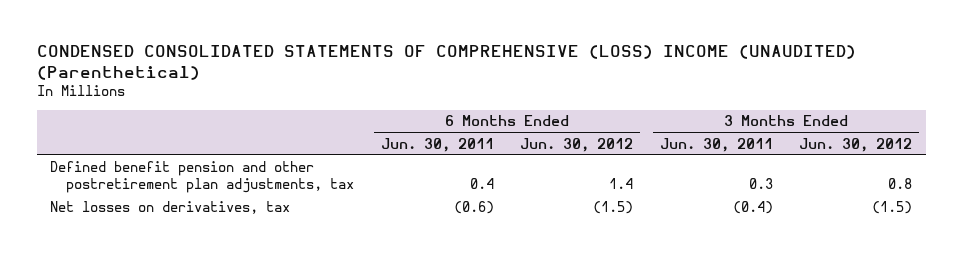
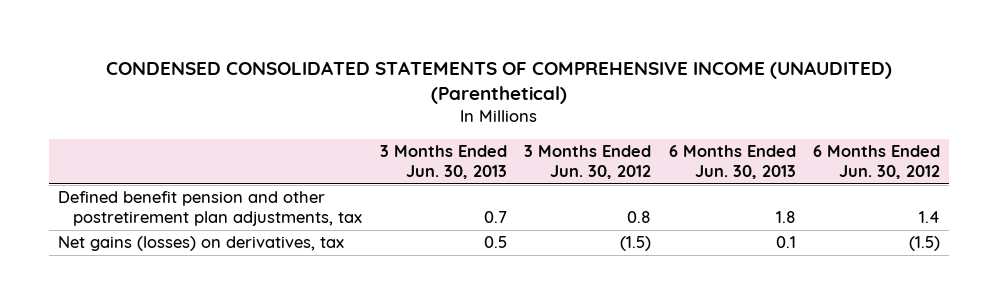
- CONDENSED CONSOLIDATED STATEMENTS OF COMPREHENSIVE (LOSS) INCOME (UNAUDITED) (Parenthetical)
+ CONDENSED CONSOLIDATED STATEMENTS OF COMPREHENSIVE INCOME (UNAUDITED) (Parenthetical)
- | 6 Months Ended Jun. 30, 2011 | 6 Months Ended Jun. 30, 2012 | 3 Months Ended Jun. 30, 2011 | 3 Months Ended Jun. 30, 2012
+ | 3 Months Ended Jun. 30, 2013 | 3 Months Ended Jun. 30, 2012 | 6 Months Ended Jun. 30, 2013 | 6 Months Ended Jun. 30, 2012
- Net losses on derivatives, tax | (0.6) | (1.5) | (0.4) | (1.5)
+ Net gains (losses) on derivatives, tax | 0.5 | (1.5) | 0.1 | (1.5)

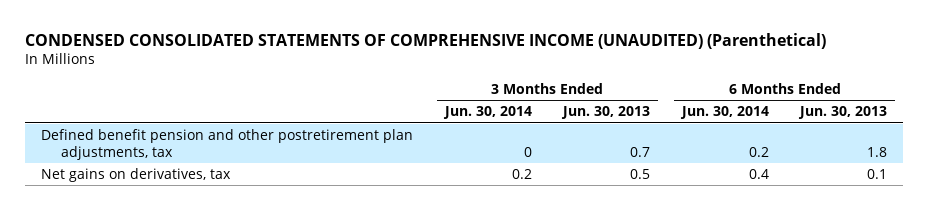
- | 3 Months Ended Jun. 30, 2013 | 3 Months Ended Jun. 30, 2012 | 6 Months Ended Jun. 30, 2013 | 6 Months Ended Jun. 30, 2012
+ | 3 Months Ended Jun. 30, 2014 | 3 Months Ended Jun. 30, 2013 | 6 Months Ended Jun. 30, 2014 | 6 Months Ended Jun. 30, 2013
- Net gains (losses) on derivatives, tax | 0.5 | (1.5) | 0.1 | (1.5)
+ Net gains on derivatives, tax | 0.2 | 0.5 | 0.4 | 0.1

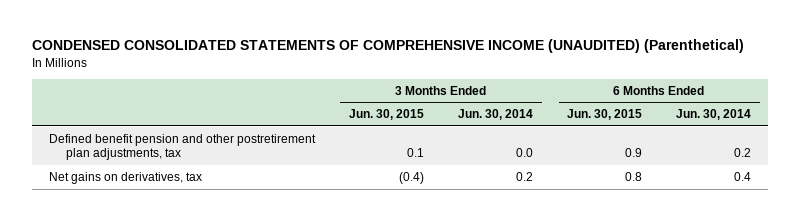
- | 3 Months Ended Jun. 30, 2014 | 3 Months Ended Jun. 30, 2013 | 6 Months Ended Jun. 30, 2014 | 6 Months Ended Jun. 30, 2013
+ | 3 Months Ended Jun. 30, 2015 | 3 Months Ended Jun. 30, 2014 | 6 Months Ended Jun. 30, 2015 | 6 Months Ended Jun. 30, 2014
- Defined benefit pension and other postretirement plan adjustments, tax | 0 | 0.7 | 0.2 | 1.8
+ Defined benefit pension and other postretirement plan adjustments, tax | 0.1 | 0.0 | 0.9 | 0.2

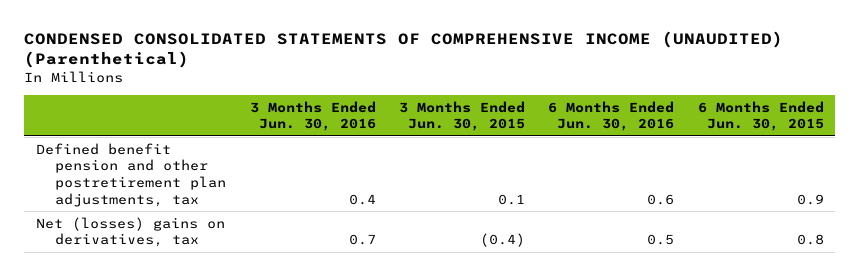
- | 3 Months Ended Jun. 30, 2015 | 3 Months Ended Jun. 30, 2014 | 6 Months Ended Jun. 30, 2015 | 6 Months Ended Jun. 30, 2014
+ | 3 Months Ended Jun. 30, 2016 | 3 Months Ended Jun. 30, 2015 | 6 Months Ended Jun. 30, 2016 | 6 Months Ended Jun. 30, 2015
- Net gains on derivatives, tax | (0.4) | 0.2 | 0.8 | 0.4
+ Net (losses) gains on derivatives, tax | 0.7 | (0.4) | 0.5 | 0.8

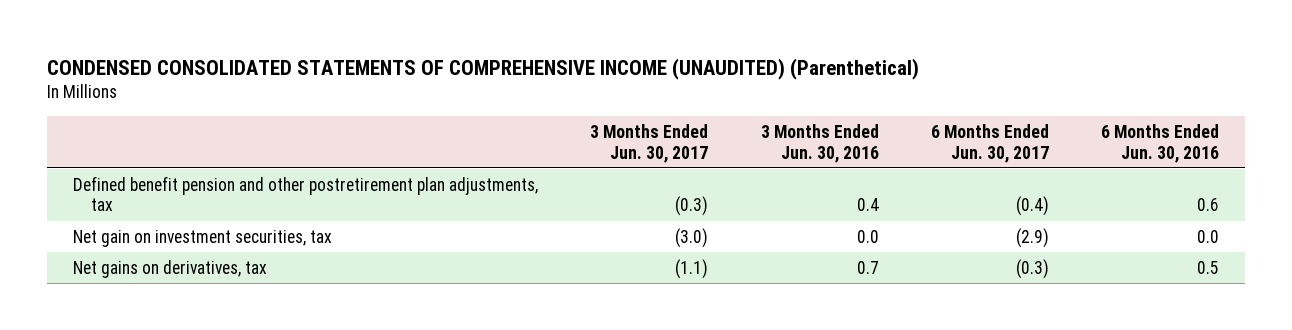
- | 3 Months Ended Jun. 30, 2016 | 3 Months Ended Jun. 30, 2015 | 6 Months Ended Jun. 30, 2016 | 6 Months Ended Jun. 30, 2015
+ | 3 Months Ended Jun. 30, 2017 | 3 Months Ended Jun. 30, 2016 | 6 Months Ended Jun. 30, 2017 | 6 Months Ended Jun. 30, 2016
- Net (losses) gains on derivatives, tax | 0.7 | (0.4) | 0.5 | 0.8
+ Net gain on investment securities, tax | (3.0) | 0.0 | (2.9) | 0.0
+ Net gains on derivatives, tax | (1.1) | 0.7 | (0.3) | 0.5

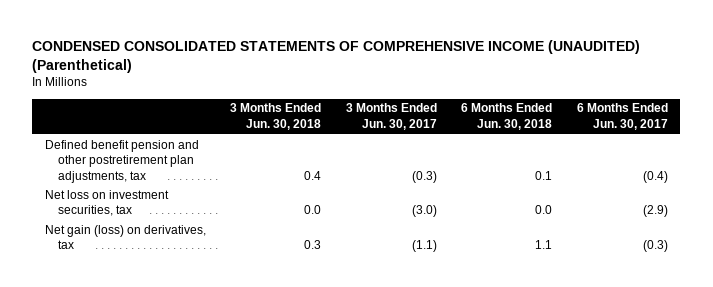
- | 3 Months Ended Jun. 30, 2017 | 3 Months Ended Jun. 30, 2016 | 6 Months Ended Jun. 30, 2017 | 6 Months Ended Jun. 30, 2016
+ | 3 Months Ended Jun. 30, 2018 | 3 Months Ended Jun. 30, 2017 | 6 Months Ended Jun. 30, 2018 | 6 Months Ended Jun. 30, 2017
- Net gain on investment securities, tax | (3.0) | 0.0 | (2.9) | 0.0
- Net gains on derivatives, tax | (1.1) | 0.7 | (0.3) | 0.5
+ Net loss on investment securities, tax | 0.0 | (3.0) | 0.0 | (2.9)
+ Net gain (loss) on derivatives, tax | 0.3 | (1.1) | 1.1 | (0.3)

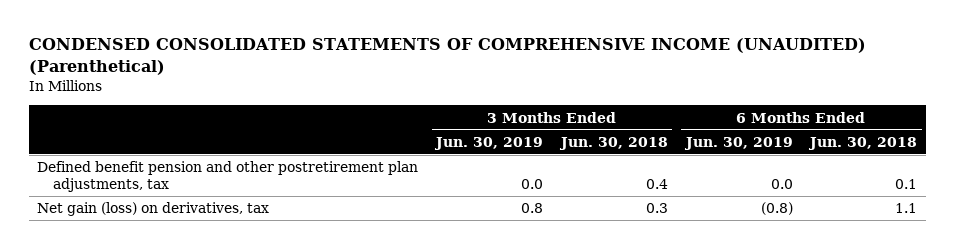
- | 3 Months Ended Jun. 30, 2018 | 3 Months Ended Jun. 30, 2017 | 6 Months Ended Jun. 30, 2018 | 6 Months Ended Jun. 30, 2017
+ | 3 Months Ended Jun. 30, 2019 | 3 Months Ended Jun. 30, 2018 | 6 Months Ended Jun. 30, 2019 | 6 Months Ended Jun. 30, 2018
- Net loss on investment securities, tax | 0.0 | (3.0) | 0.0 | (2.9)

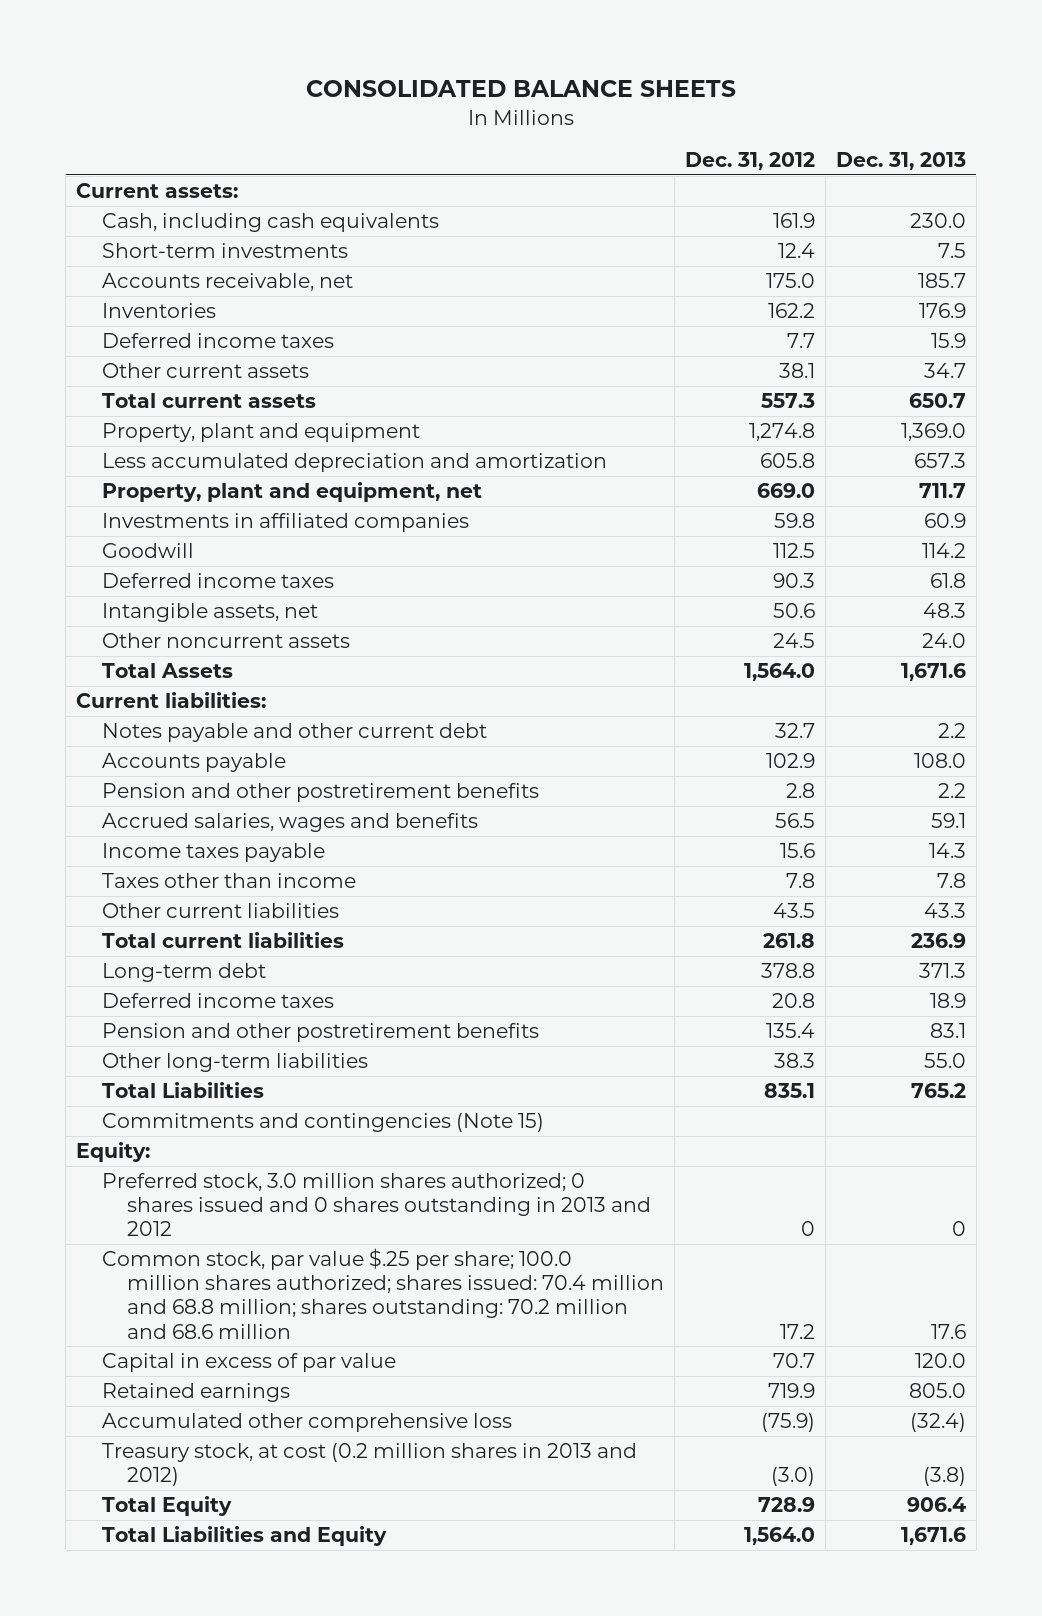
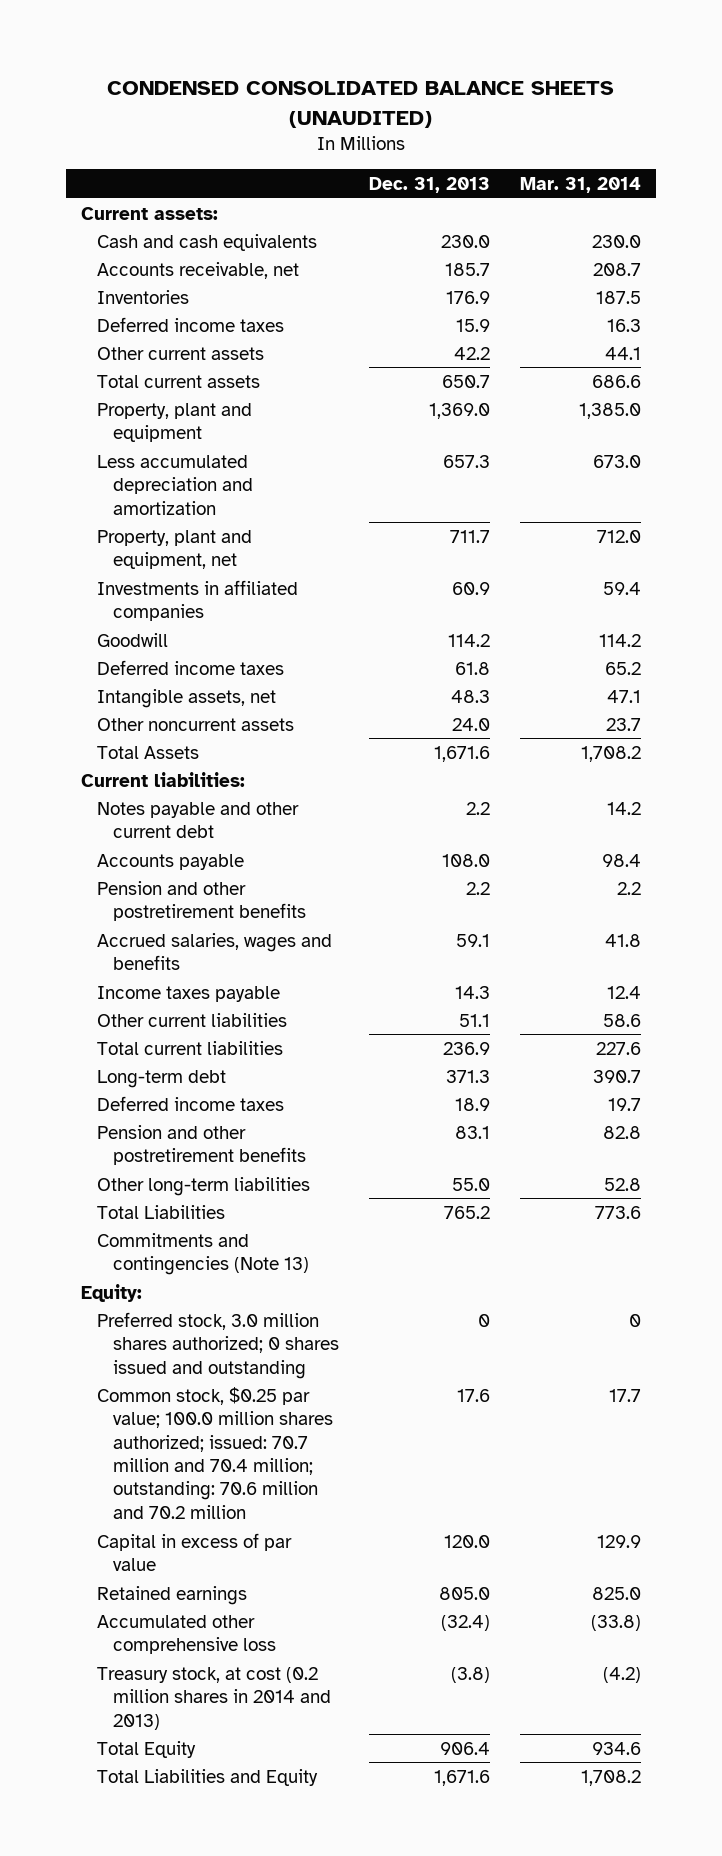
- CONSOLIDATED BALANCE SHEETS
+ CONDENSED CONSOLIDATED BALANCE SHEETS (UNAUDITED)
- | Dec. 31, 2012 | Dec. 31, 2013
+ | Dec. 31, 2013 | Mar. 31, 2014
- Cash, including cash equivalents | 161.9 | 230.0
- Short-term investments | 12.4 | 7.5
+ Cash and cash equivalents | 230.0 | 230.0
- Other current assets | 38.1 | 34.7
+ Other current assets | 42.2 | 44.1
- Taxes other than income | 7.8 | 7.8
- Other current liabilities | 43.5 | 43.3
+ Other current liabilities | 51.1 | 58.6
- Commitments and contingencies (Note 15)
+ Commitments and contingencies (Note 13)
- Preferred stock, 3.0 million shares authorized; 0 shares issued and 0 shares outstanding in 2013 and 2012 | 0 | 0
- Common stock, par value $.25 per share; 100.0 million shares authorized; shares issued: 70.4 million and 68.8 million; shares outstanding: 70.2 million and 68.6 million | 17.2 | 17.6
+ Preferred stock, 3.0 million shares authorized; 0 shares issued and outstanding | 0 | 0
+ Common stock, $0.25 par value; 100.0 million shares authorized; issued: 70.7 million and 70.4 million; outstanding: 70.6 million and 70.2 million | 17.6 | 17.7
- Treasury stock, at cost (0.2 million shares in 2013 and 2012) | (3.0) | (3.8)
+ Treasury stock, at cost (0.2 million shares in 2014 and 2013) | (3.8) | (4.2)

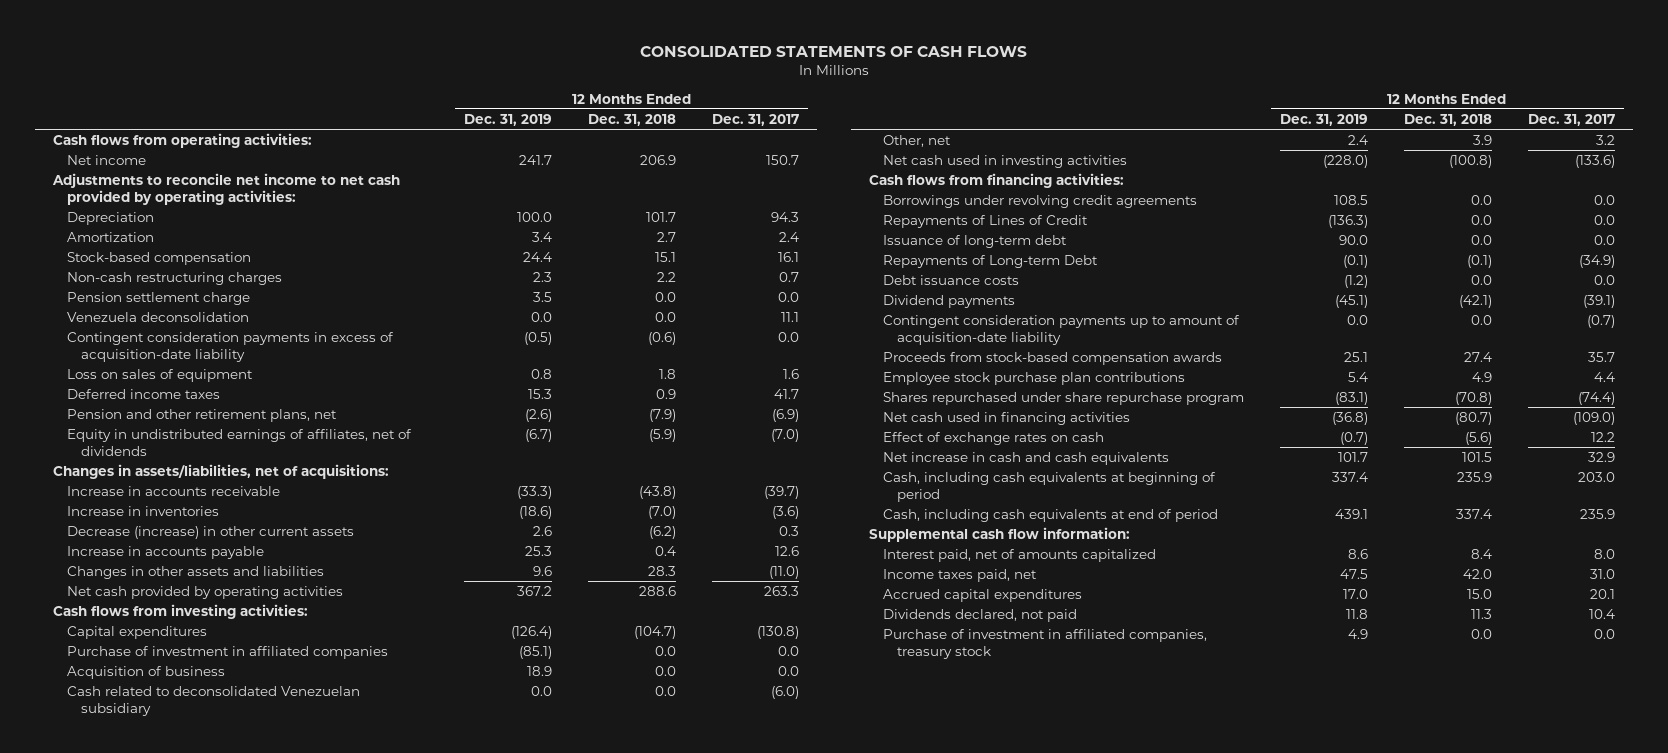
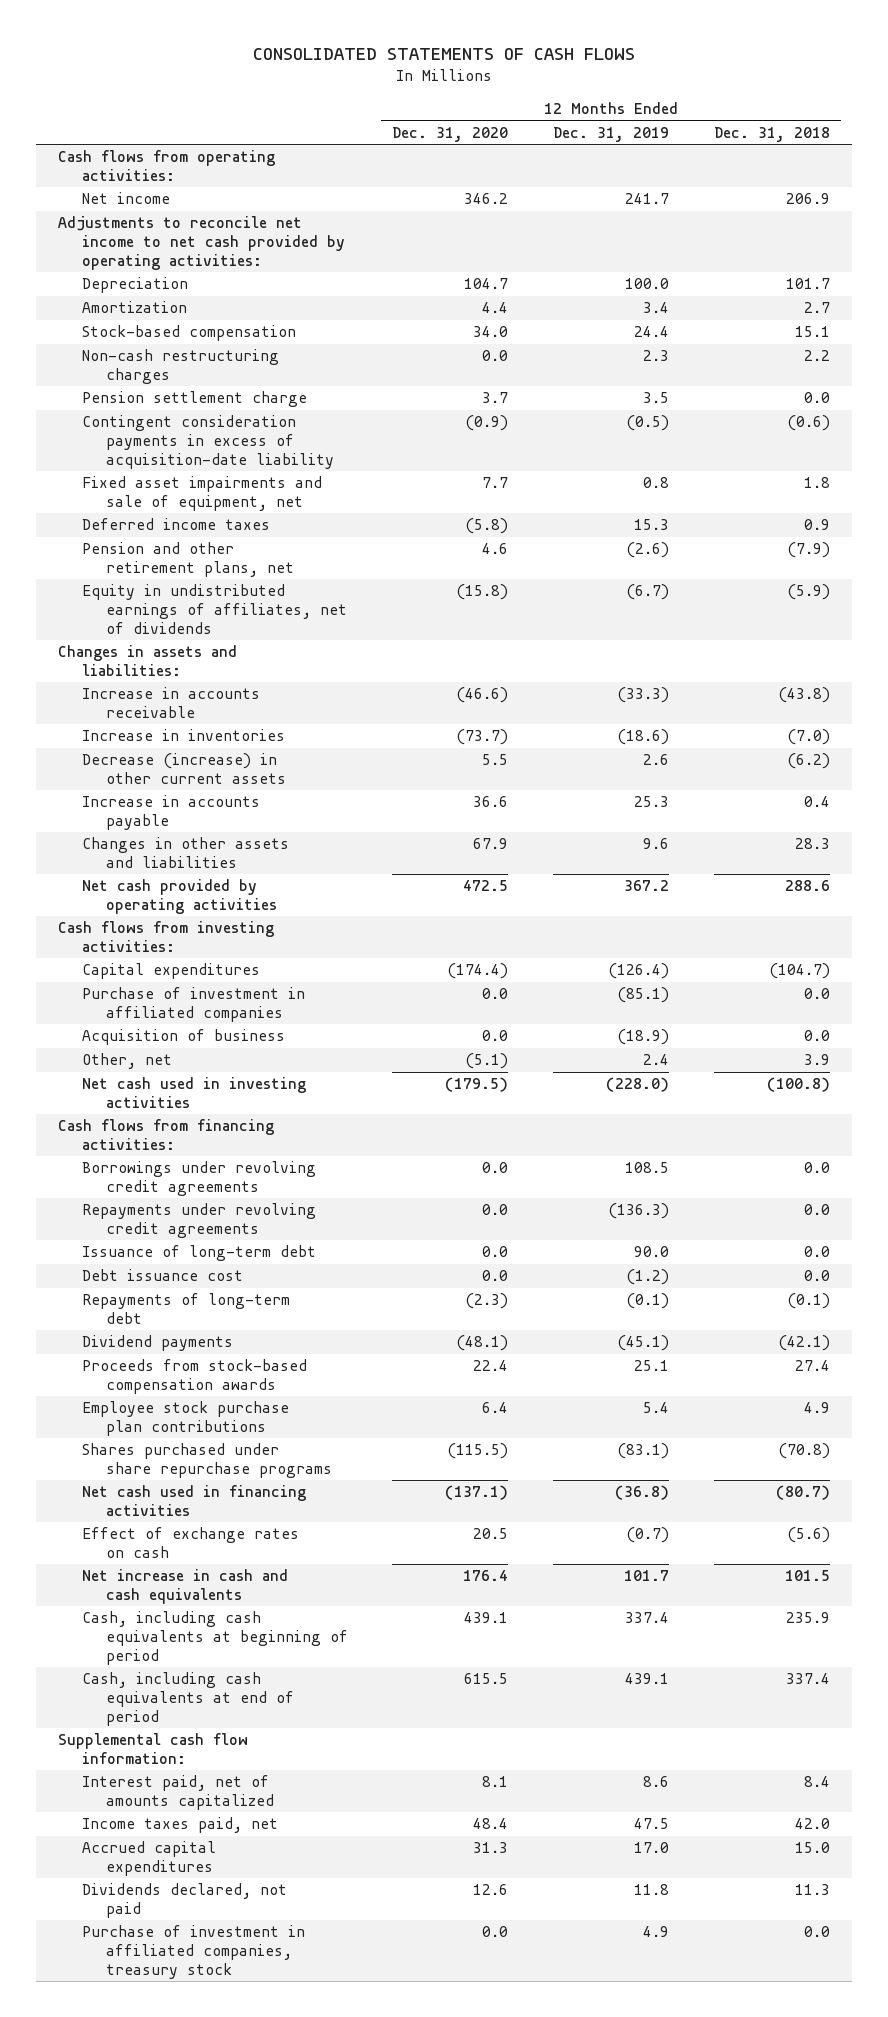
- | 12 Months Ended Dec. 31, 2019 | 12 Months Ended Dec. 31, 2018 | 12 Months Ended Dec. 31, 2017
+ | 12 Months Ended Dec. 31, 2020 | 12 Months Ended Dec. 31, 2019 | 12 Months Ended Dec. 31, 2018
- Venezuela deconsolidation | 0.0 | 0.0 | 11.1
- Loss on sales of equipment | 0.8 | 1.8 | 1.6
+ Fixed asset impairments and sale of equipment, net | 7.7 | 0.8 | 1.8
- Changes in assets/liabilities, net of acquisitions:
+ Changes in assets and liabilities:
- Acquisition of business | 18.9 | 0.0 | 0.0
- Cash related to deconsolidated Venezuelan subsidiary | 0.0 | 0.0 | (6.0)
+ Acquisition of business | 0.0 | (18.9) | 0.0
- Repayments of Lines of Credit | (136.3) | 0.0 | 0.0
+ Repayments under revolving credit agreements | 0.0 | (136.3) | 0.0
- Repayments of Long-term Debt | (0.1) | (0.1) | (34.9)
- Debt issuance costs | (1.2) | 0.0 | 0.0
+ Debt issuance cost | 0.0 | (1.2) | 0.0
+ Repayments of long-term debt | (2.3) | (0.1) | (0.1)
- Contingent consideration payments up to amount of acquisition-date liability | 0.0 | 0.0 | (0.7)
- Shares repurchased under share repurchase program | (83.1) | (70.8) | (74.4)
+ Shares purchased under share repurchase programs | (115.5) | (83.1) | (70.8)

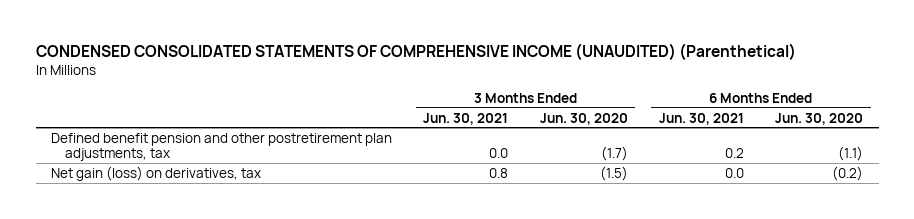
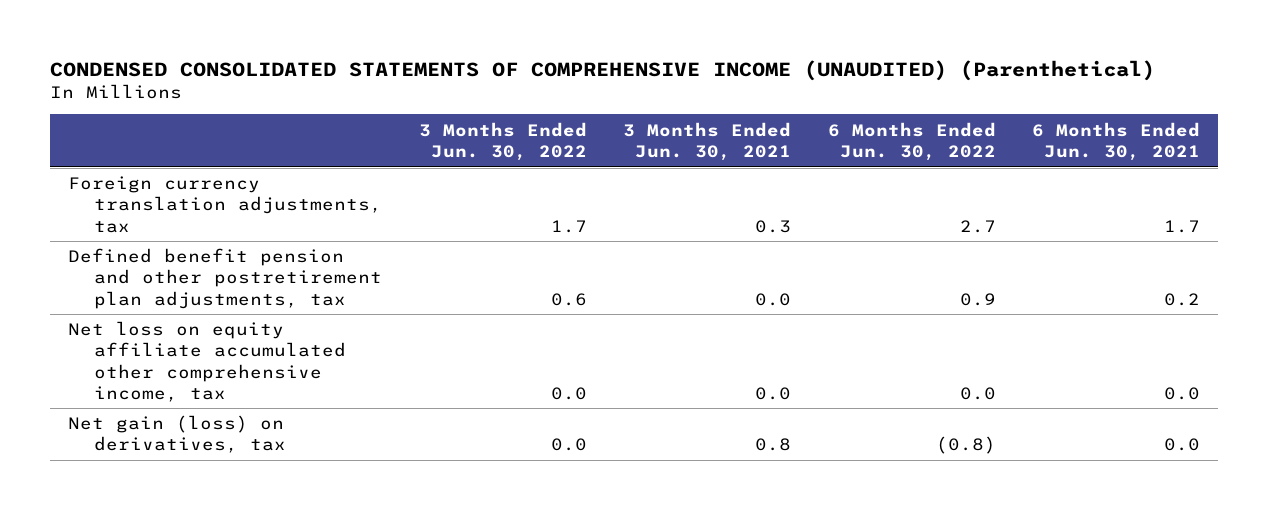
- | 3 Months Ended Jun. 30, 2021 | 3 Months Ended Jun. 30, 2020 | 6 Months Ended Jun. 30, 2021 | 6 Months Ended Jun. 30, 2020
+ | 3 Months Ended Jun. 30, 2022 | 3 Months Ended Jun. 30, 2021 | 6 Months Ended Jun. 30, 2022 | 6 Months Ended Jun. 30, 2021
+ Foreign currency translation adjustments, tax | 1.7 | 0.3 | 2.7 | 1.7
+ Net loss on equity affiliate accumulated other comprehensive income, tax | 0.0 | 0.0 | 0.0 | 0.0

